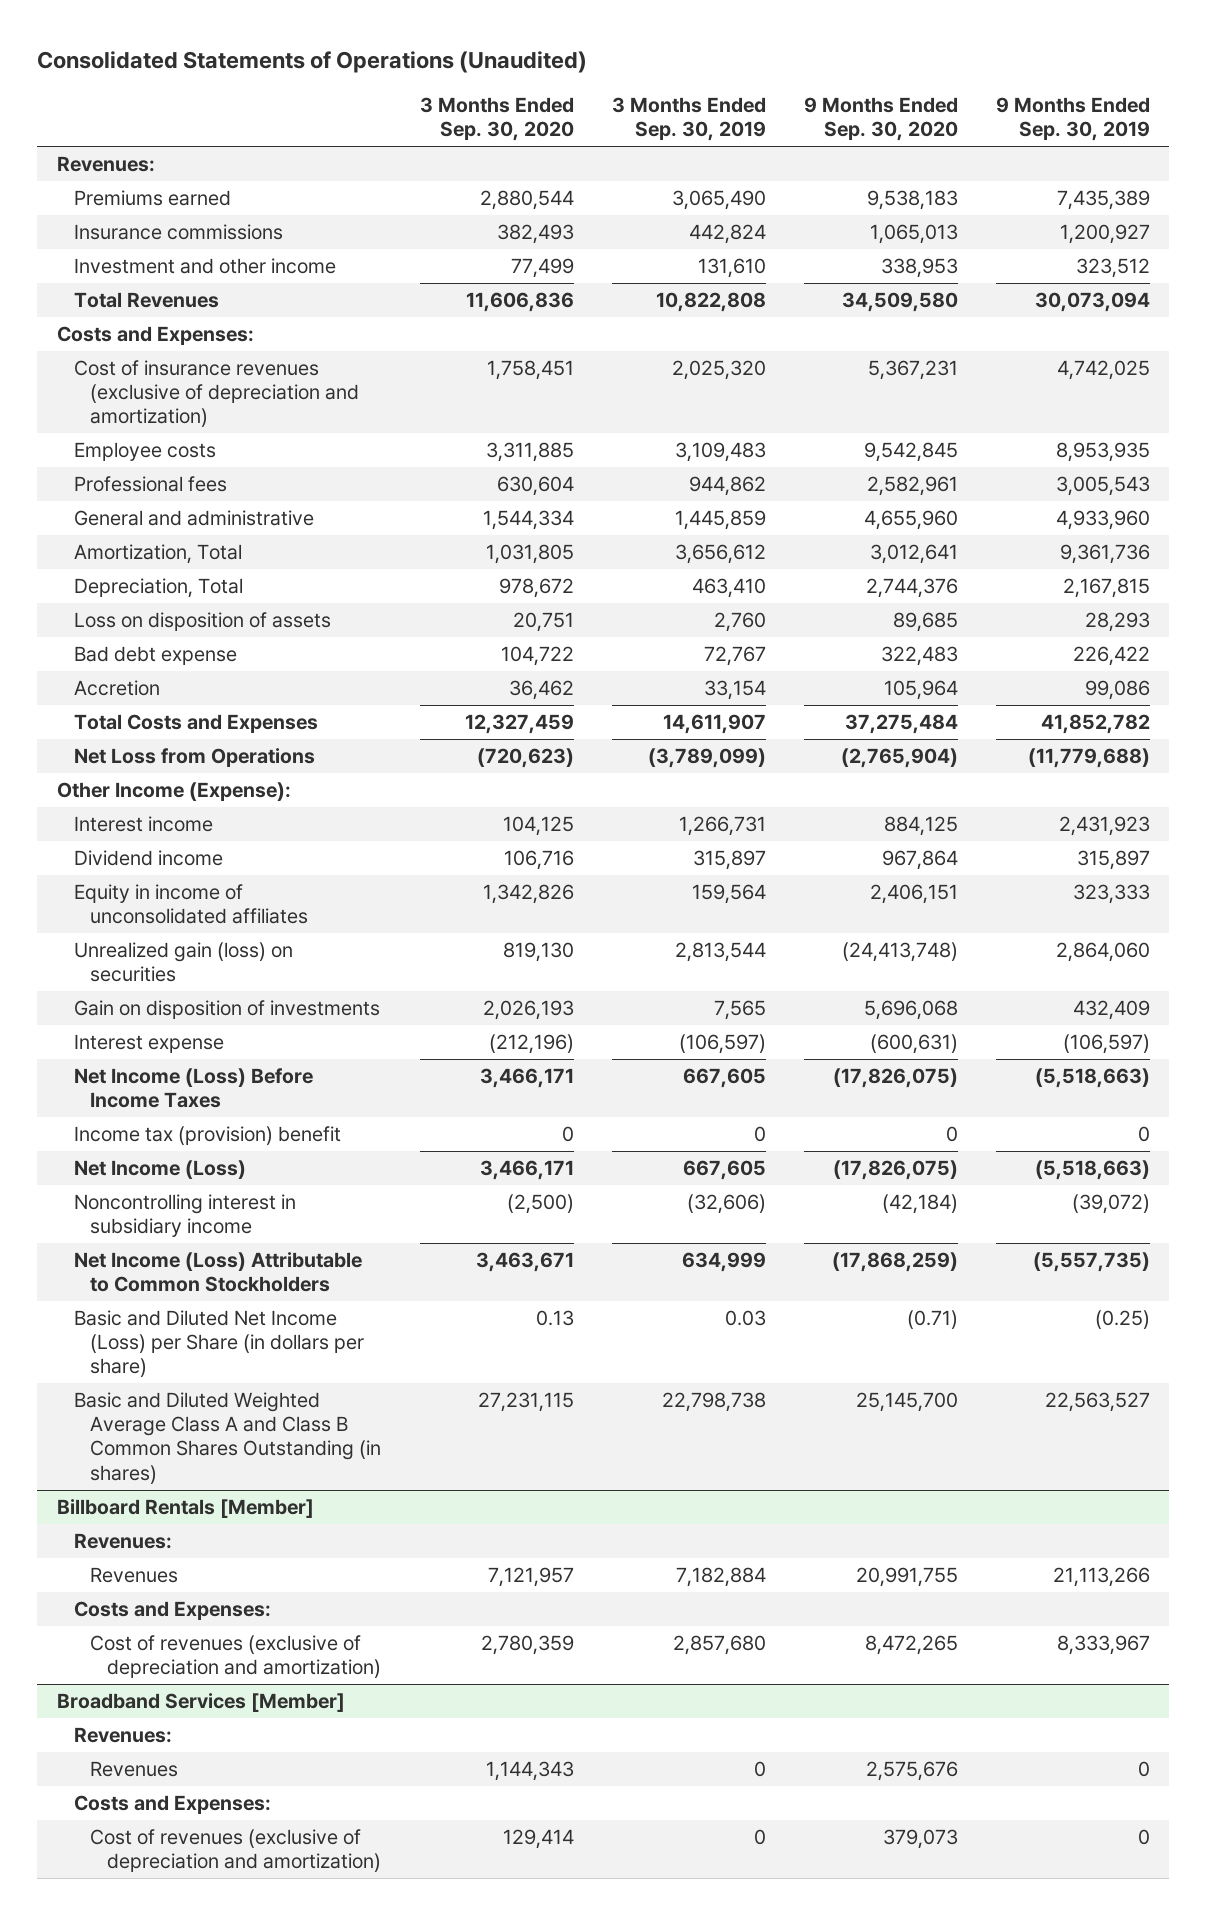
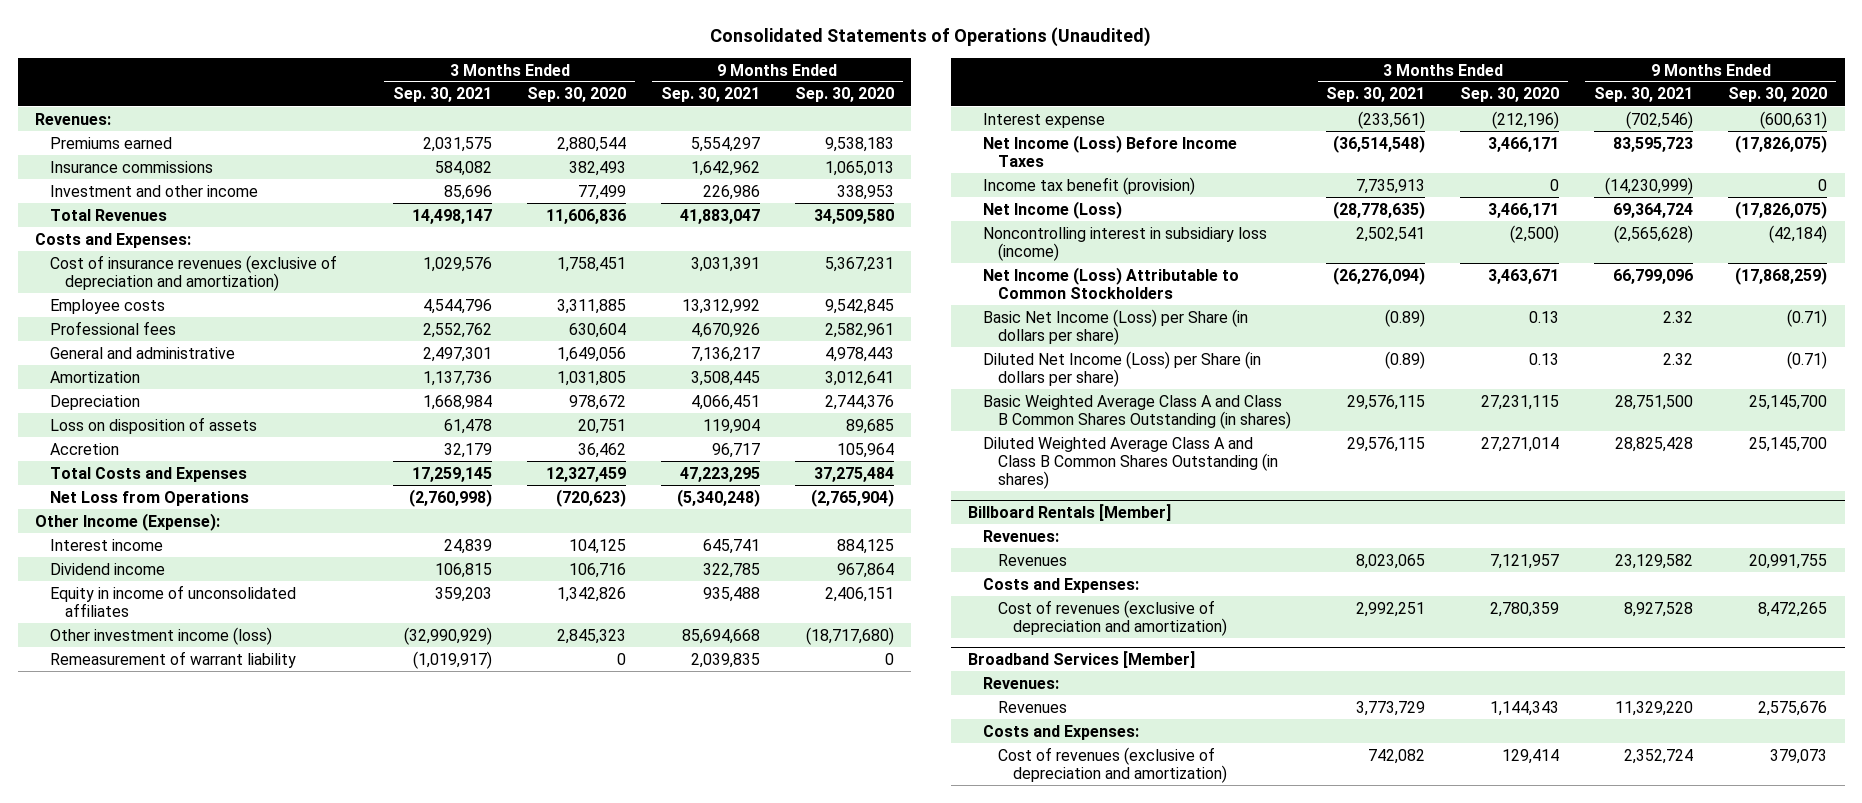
- | 3 Months Ended Sep. 30, 2020 | 3 Months Ended Sep. 30, 2019 | 9 Months Ended Sep. 30, 2020 | 9 Months Ended Sep. 30, 2019
+ | 3 Months Ended Sep. 30, 2021 | 3 Months Ended Sep. 30, 2020 | 9 Months Ended Sep. 30, 2021 | 9 Months Ended Sep. 30, 2020
- General and administrative | 1,544,334 | 1,445,859 | 4,655,960 | 4,933,960
- Amortization, Total | 1,031,805 | 3,656,612 | 3,012,641 | 9,361,736
- Depreciation, Total | 978,672 | 463,410 | 2,744,376 | 2,167,815
+ General and administrative | 2,497,301 | 1,649,056 | 7,136,217 | 4,978,443
+ Amortization | 1,137,736 | 1,031,805 | 3,508,445 | 3,012,641
+ Depreciation | 1,668,984 | 978,672 | 4,066,451 | 2,744,376
- Bad debt expense | 104,722 | 72,767 | 322,483 | 226,422
- Unrealized gain (loss) on securities | 819,130 | 2,813,544 | (24,413,748) | 2,864,060
- Gain on disposition of investments | 2,026,193 | 7,565 | 5,696,068 | 432,409
+ Other investment income (loss) | (32,990,929) | 2,845,323 | 85,694,668 | (18,717,680)
+ Remeasurement of warrant liability | (1,019,917) | 0 | 2,039,835 | 0
- Income tax (provision) benefit | 0 | 0 | 0 | 0
+ Income tax benefit (provision) | 7,735,913 | 0 | (14,230,999) | 0
- Noncontrolling interest in subsidiary income | (2,500) | (32,606) | (42,184) | (39,072)
+ Noncontrolling interest in subsidiary loss (income) | 2,502,541 | (2,500) | (2,565,628) | (42,184)
- Basic and Diluted Net Income (Loss) per Share (in dollars per share) | 0.13 | 0.03 | (0.71) | (0.25)
- Basic and Diluted Weighted Average Class A and Class B Common Shares Outstanding (in shares) | 27,231,115 | 22,798,738 | 25,145,700 | 22,563,527
+ Basic Net Income (Loss) per Share (in dollars per share) | (0.89) | 0.13 | 2.32 | (0.71)
+ Diluted Net Income (Loss) per Share (in dollars per share) | (0.89) | 0.13 | 2.32 | (0.71)
+ Basic Weighted Average Class A and Class B Common Shares Outstanding (in shares) | 29,576,115 | 27,231,115 | 28,751,500 | 25,145,700
+ Diluted Weighted Average Class A and Class B Common Shares Outstanding (in shares) | 29,576,115 | 27,271,014 | 28,825,428 | 25,145,700

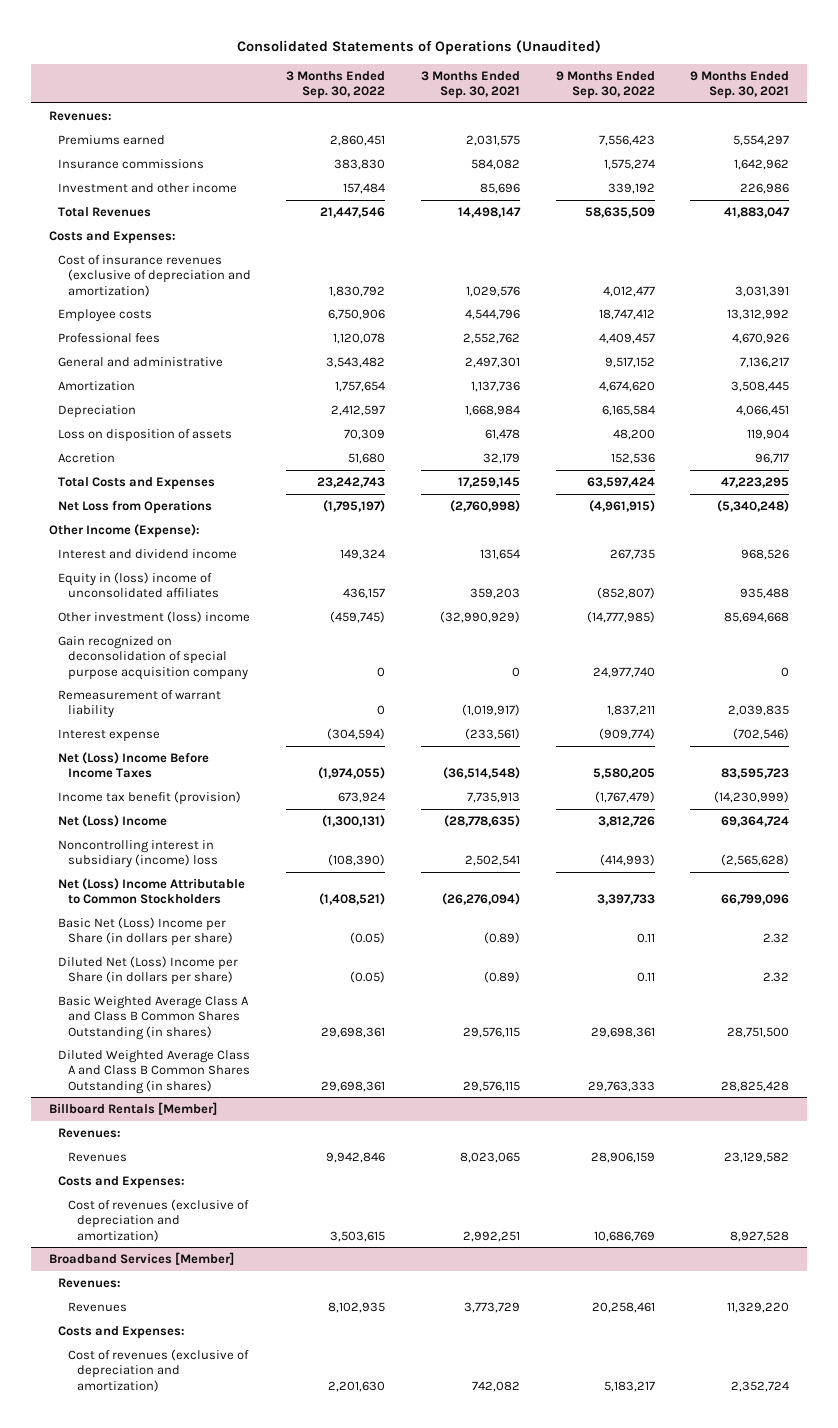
- | 3 Months Ended Sep. 30, 2021 | 3 Months Ended Sep. 30, 2020 | 9 Months Ended Sep. 30, 2021 | 9 Months Ended Sep. 30, 2020
+ | 3 Months Ended Sep. 30, 2022 | 3 Months Ended Sep. 30, 2021 | 9 Months Ended Sep. 30, 2022 | 9 Months Ended Sep. 30, 2021
- Interest income | 24,839 | 104,125 | 645,741 | 884,125
- Dividend income | 106,815 | 106,716 | 322,785 | 967,864
- Equity in income of unconsolidated affiliates | 359,203 | 1,342,826 | 935,488 | 2,406,151
- Other investment income (loss) | (32,990,929) | 2,845,323 | 85,694,668 | (18,717,680)
+ Interest and dividend income | 149,324 | 131,654 | 267,735 | 968,526
+ Equity in (loss) income of unconsolidated affiliates | 436,157 | 359,203 | (852,807) | 935,488
+ Other investment (loss) income | (459,745) | (32,990,929) | (14,777,985) | 85,694,668
+ Gain recognized on deconsolidation of special purpose acquisition company | 0 | 0 | 24,977,740 | 0
- Net Income (Loss) Before Income Taxes | (36,514,548) | 3,466,171 | 83,595,723 | (17,826,075)
+ Net (Loss) Income Before Income Taxes | (1,974,055) | (36,514,548) | 5,580,205 | 83,595,723
- Net Income (Loss) | (28,778,635) | 3,466,171 | 69,364,724 | (17,826,075)
- Noncontrolling interest in subsidiary loss (income) | 2,502,541 | (2,500) | (2,565,628) | (42,184)
- Net Income (Loss) Attributable to Common Stockholders | (26,276,094) | 3,463,671 | 66,799,096 | (17,868,259)
- Basic Net Income (Loss) per Share (in dollars per share) | (0.89) | 0.13 | 2.32 | (0.71)
- Diluted Net Income (Loss) per Share (in dollars per share) | (0.89) | 0.13 | 2.32 | (0.71)
+ Net (Loss) Income | (1,300,131) | (28,778,635) | 3,812,726 | 69,364,724
+ Noncontrolling interest in subsidiary (income) loss | (108,390) | 2,502,541 | (414,993) | (2,565,628)
+ Net (Loss) Income Attributable to Common Stockholders | (1,408,521) | (26,276,094) | 3,397,733 | 66,799,096
+ Basic Net (Loss) Income per Share (in dollars per share) | (0.05) | (0.89) | 0.11 | 2.32
+ Diluted Net (Loss) Income per Share (in dollars per share) | (0.05) | (0.89) | 0.11 | 2.32

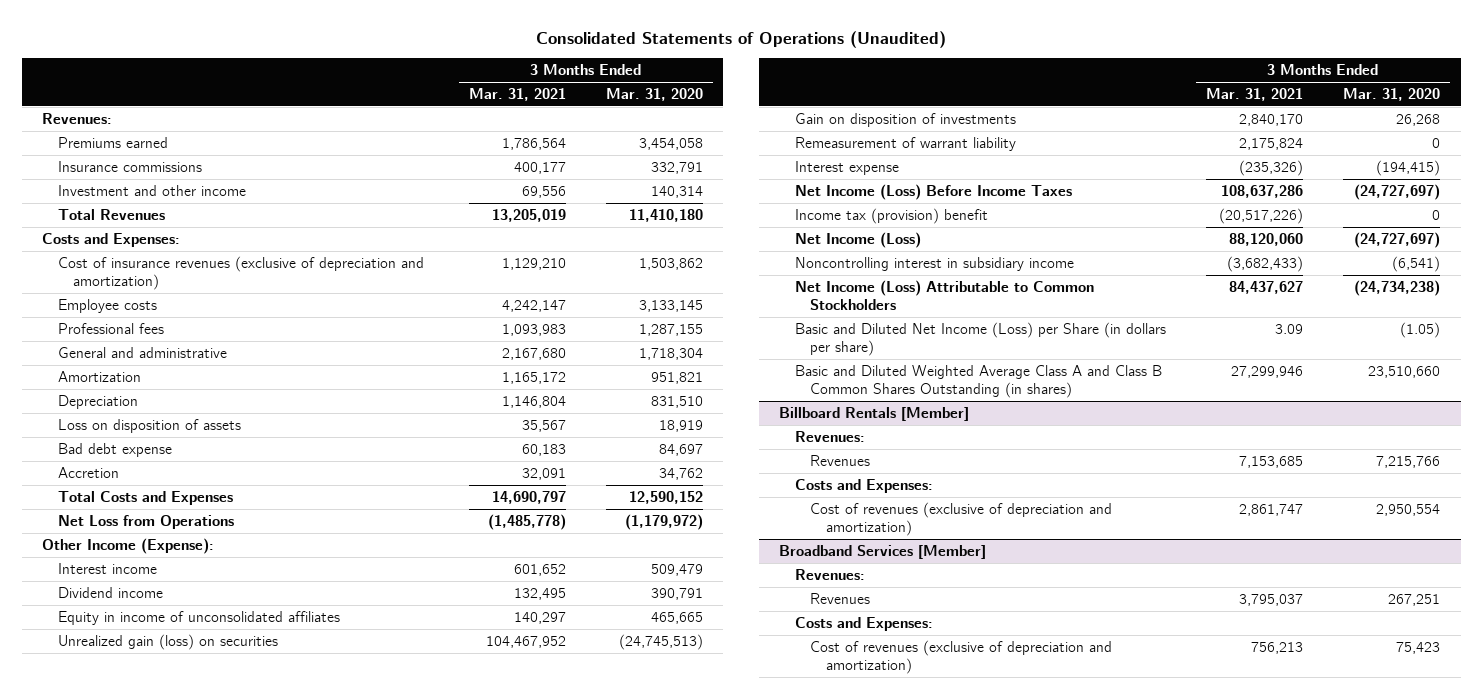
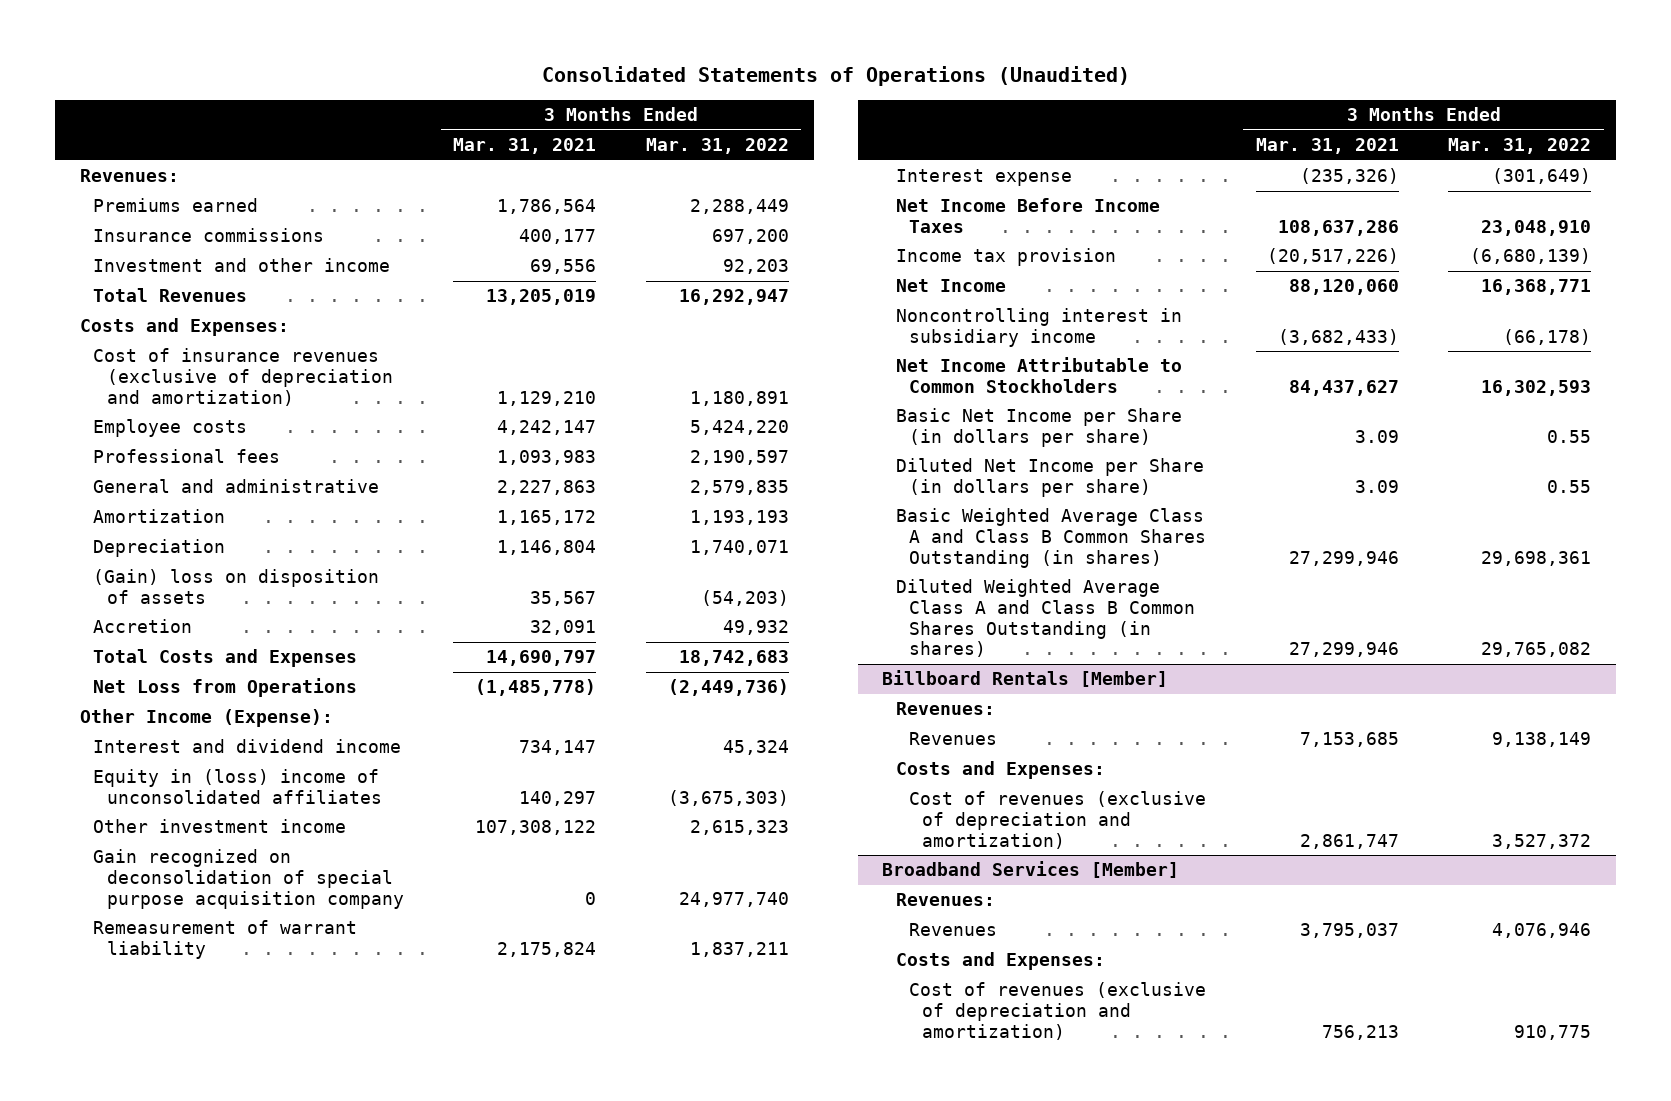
- | 3 Months Ended Mar. 31, 2021 | 3 Months Ended Mar. 31, 2020
+ | 3 Months Ended Mar. 31, 2021 | 3 Months Ended Mar. 31, 2022
- General and administrative | 2,167,680 | 1,718,304
+ General and administrative | 2,227,863 | 2,579,835
- Loss on disposition of assets | 35,567 | 18,919
- Bad debt expense | 60,183 | 84,697
+ (Gain) loss on disposition of assets | 35,567 | (54,203)
- Interest income | 601,652 | 509,479
- Dividend income | 132,495 | 390,791
- Equity in income of unconsolidated affiliates | 140,297 | 465,665
- Unrealized gain (loss) on securities | 104,467,952 | (24,745,513)
- Gain on disposition of investments | 2,840,170 | 26,268
+ Interest and dividend income | 734,147 | 45,324
+ Equity in (loss) income of unconsolidated affiliates | 140,297 | (3,675,303)
+ Other investment income | 107,308,122 | 2,615,323
+ Gain recognized on deconsolidation of special purpose acquisition company | 0 | 24,977,740
- Net Income (Loss) Before Income Taxes | 108,637,286 | (24,727,697)
- Income tax (provision) benefit | (20,517,226) | 0
- Net Income (Loss) | 88,120,060 | (24,727,697)
+ Net Income Before Income Taxes | 108,637,286 | 23,048,910
+ Income tax provision | (20,517,226) | (6,680,139)
+ Net Income | 88,120,060 | 16,368,771
- Net Income (Loss) Attributable to Common Stockholders | 84,437,627 | (24,734,238)
- Basic and Diluted Net Income (Loss) per Share (in dollars per share) | 3.09 | (1.05)
- Basic and Diluted Weighted Average Class A and Class B Common Shares Outstanding (in shares) | 27,299,946 | 23,510,660
+ Net Income Attributable to Common Stockholders | 84,437,627 | 16,302,593
+ Basic Net Income per Share (in dollars per share) | 3.09 | 0.55
+ Diluted Net Income per Share (in dollars per share) | 3.09 | 0.55
+ Basic Weighted Average Class A and Class B Common Shares Outstanding (in shares) | 27,299,946 | 29,698,361
+ Diluted Weighted Average Class A and Class B Common Shares Outstanding (in shares) | 27,299,946 | 29,765,082

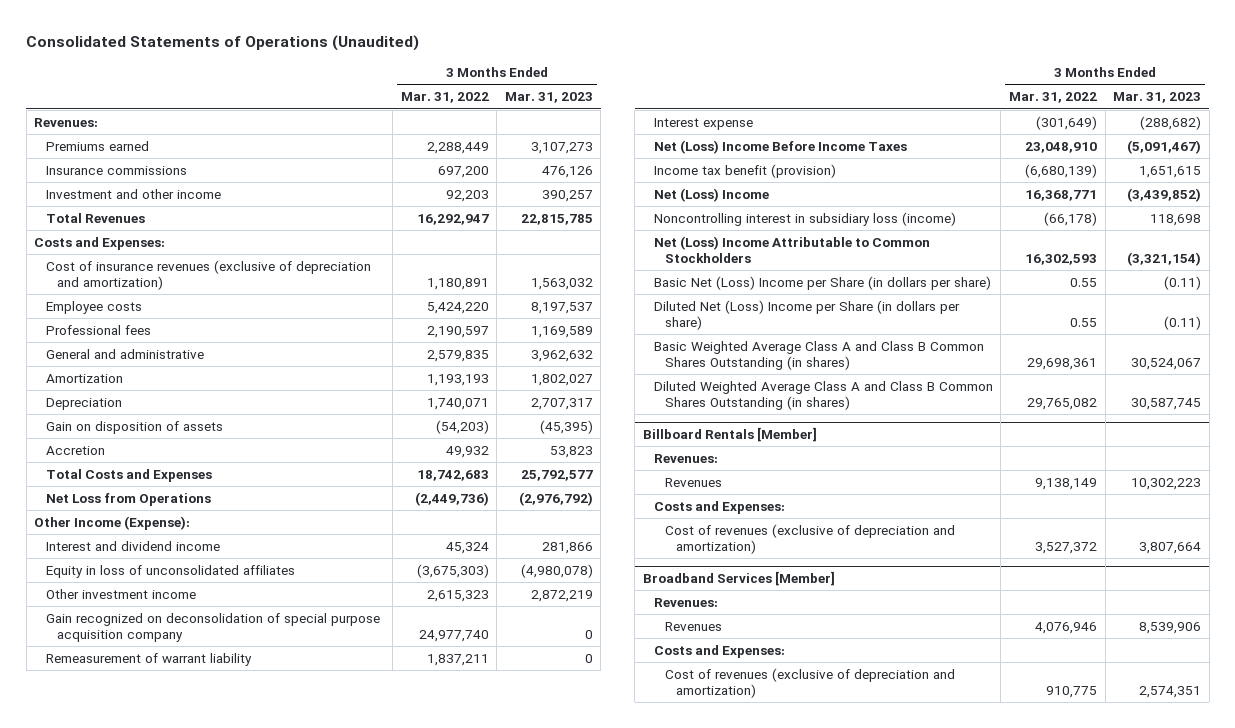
- | 3 Months Ended Mar. 31, 2021 | 3 Months Ended Mar. 31, 2022
+ | 3 Months Ended Mar. 31, 2022 | 3 Months Ended Mar. 31, 2023
- (Gain) loss on disposition of assets | 35,567 | (54,203)
+ Gain on disposition of assets | (54,203) | (45,395)
- Equity in (loss) income of unconsolidated affiliates | 140,297 | (3,675,303)
+ Equity in loss of unconsolidated affiliates | (3,675,303) | (4,980,078)
- Net Income Before Income Taxes | 108,637,286 | 23,048,910
- Income tax provision | (20,517,226) | (6,680,139)
- Net Income | 88,120,060 | 16,368,771
- Noncontrolling interest in subsidiary income | (3,682,433) | (66,178)
- Net Income Attributable to Common Stockholders | 84,437,627 | 16,302,593
- Basic Net Income per Share (in dollars per share) | 3.09 | 0.55
- Diluted Net Income per Share (in dollars per share) | 3.09 | 0.55
+ Net (Loss) Income Before Income Taxes | 23,048,910 | (5,091,467)
+ Income tax benefit (provision) | (6,680,139) | 1,651,615
+ Net (Loss) Income | 16,368,771 | (3,439,852)
+ Noncontrolling interest in subsidiary loss (income) | (66,178) | 118,698
+ Net (Loss) Income Attributable to Common Stockholders | 16,302,593 | (3,321,154)
+ Basic Net (Loss) Income per Share (in dollars per share) | 0.55 | (0.11)
+ Diluted Net (Loss) Income per Share (in dollars per share) | 0.55 | (0.11)

